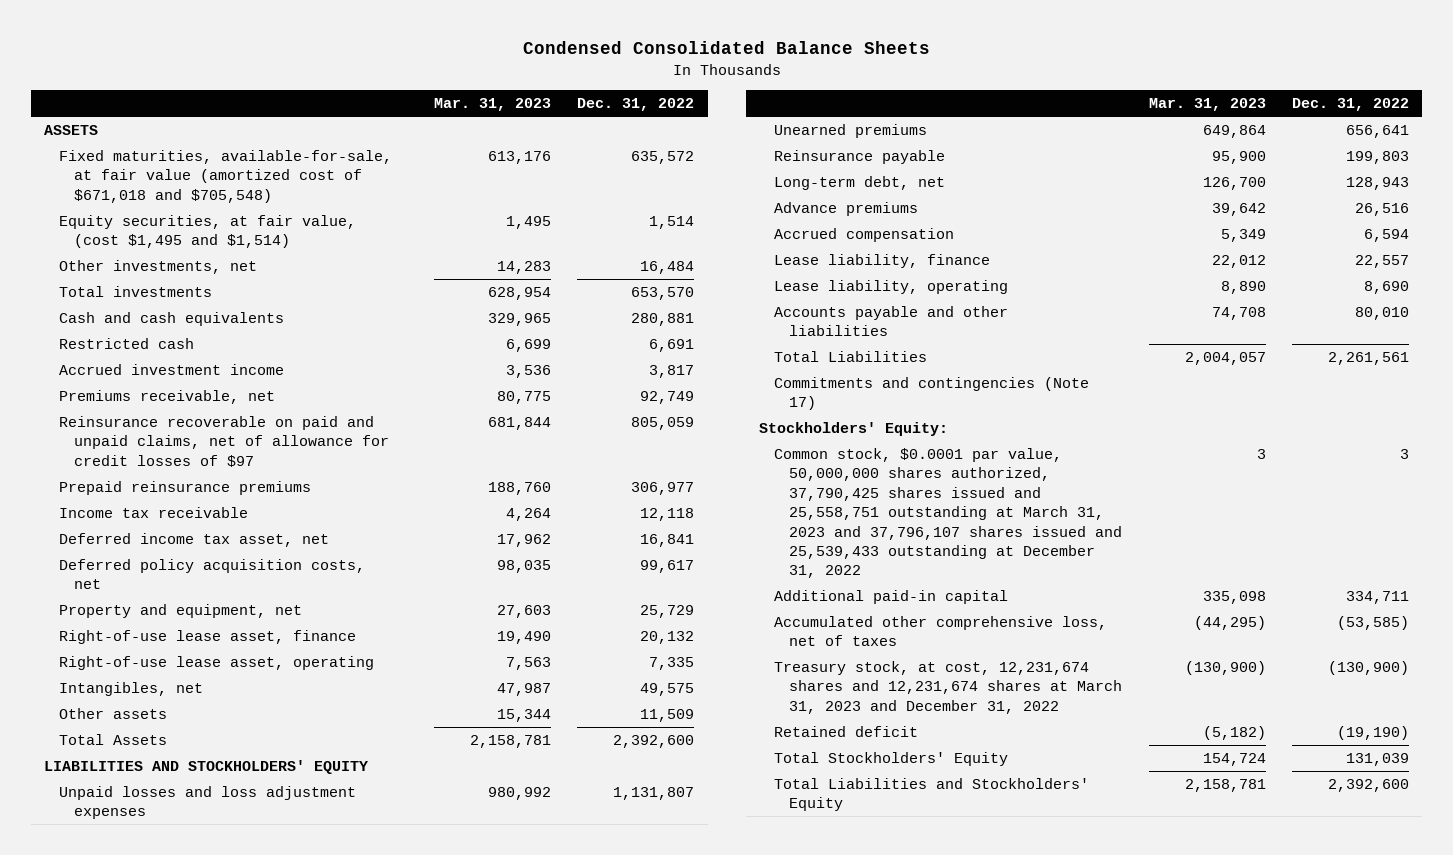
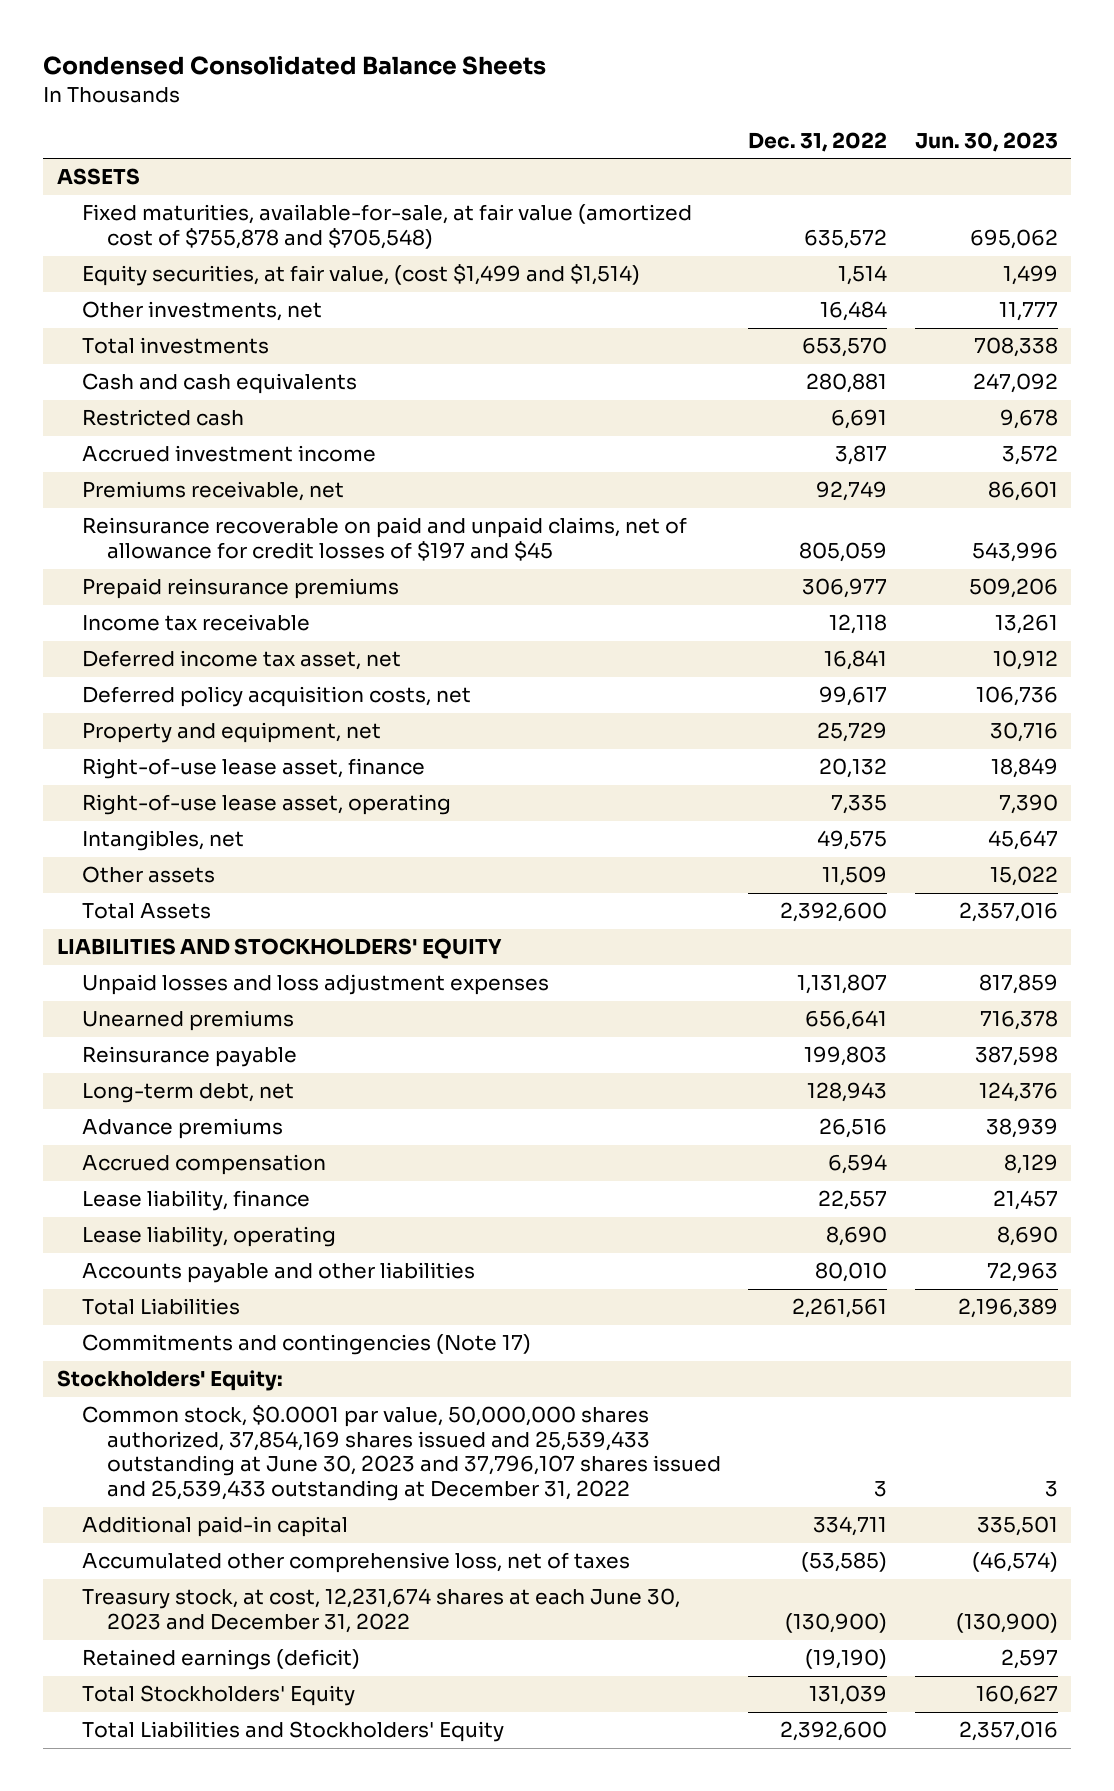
- | Mar. 31, 2023 | Dec. 31, 2022
+ | Dec. 31, 2022 | Jun. 30, 2023
- Fixed maturities, available-for-sale, at fair value (amortized cost of $671,018 and $705,548) | 613,176 | 635,572
- Equity securities, at fair value, (cost $1,495 and $1,514) | 1,495 | 1,514
+ Fixed maturities, available-for-sale, at fair value (amortized cost of $755,878 and $705,548) | 635,572 | 695,062
+ Equity securities, at fair value, (cost $1,499 and $1,514) | 1,514 | 1,499
- Reinsurance recoverable on paid and unpaid claims, net of allowance for credit losses of $97 | 681,844 | 805,059
+ Reinsurance recoverable on paid and unpaid claims, net of allowance for credit losses of $197 and $45 | 805,059 | 543,996
- Common stock, $0.0001 par value, 50,000,000 shares authorized, 37,790,425 shares issued and 25,558,751 outstanding at March 31, 2023 and 37,796,107 shares issued and 25,539,433 outstanding at December 31, 2022 | 3 | 3
+ Common stock, $0.0001 par value, 50,000,000 shares authorized, 37,854,169 shares issued and 25,539,433 outstanding at June 30, 2023 and 37,796,107 shares issued and 25,539,433 outstanding at December 31, 2022 | 3 | 3
- Treasury stock, at cost, 12,231,674 shares and 12,231,674 shares at March 31, 2023 and December 31, 2022 | (130,900) | (130,900)
- Retained deficit | (5,182) | (19,190)
+ Treasury stock, at cost, 12,231,674 shares at each June 30, 2023 and December 31, 2022 | (130,900) | (130,900)
+ Retained earnings (deficit) | (19,190) | 2,597

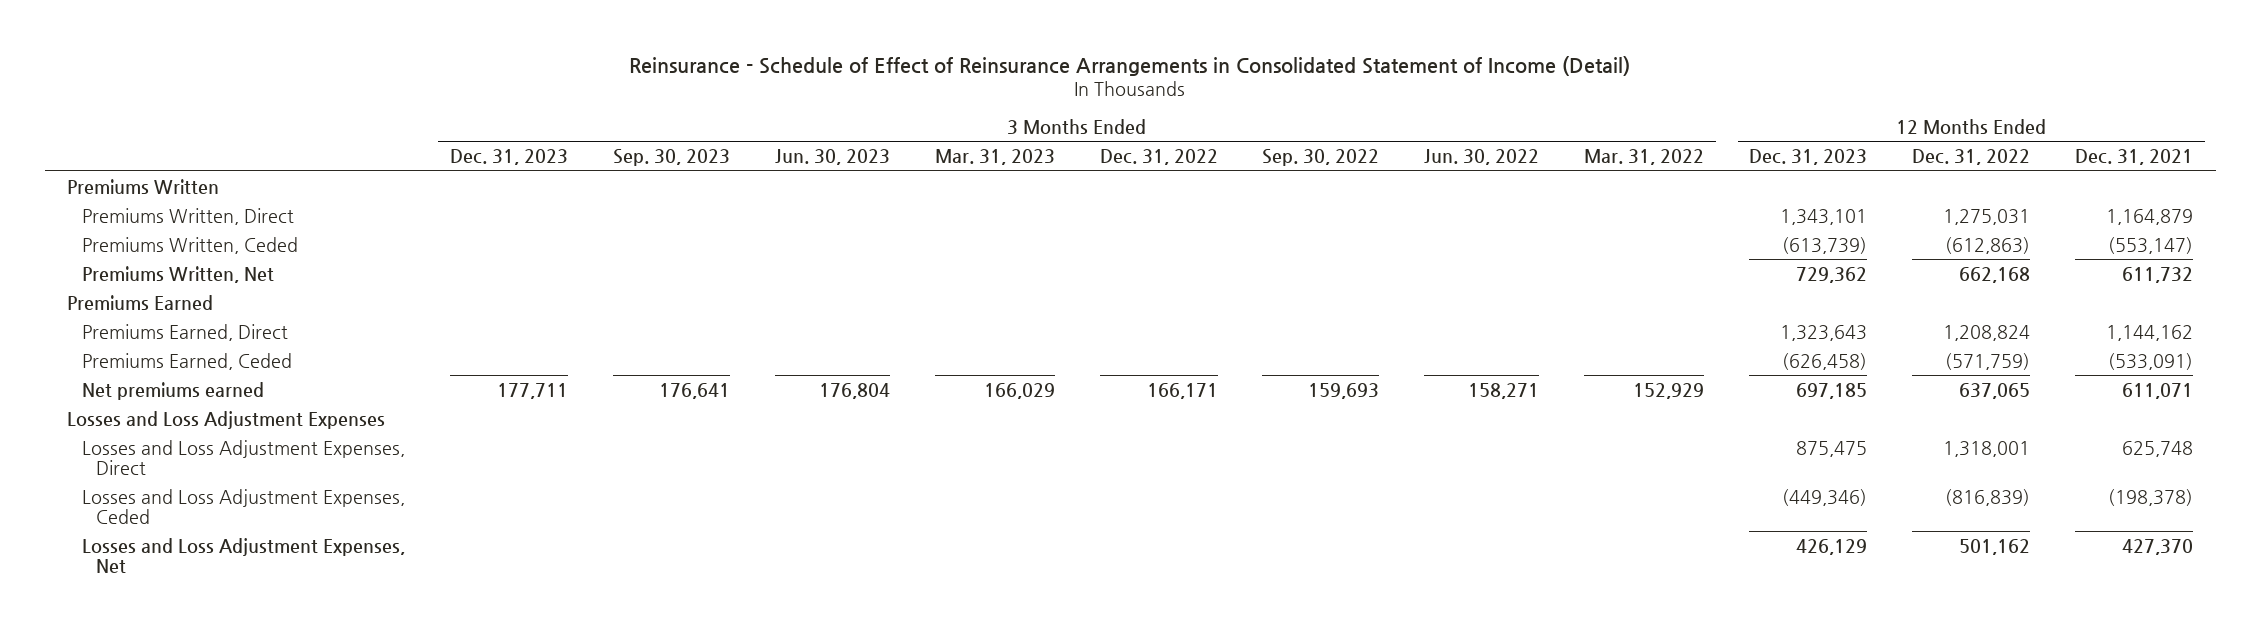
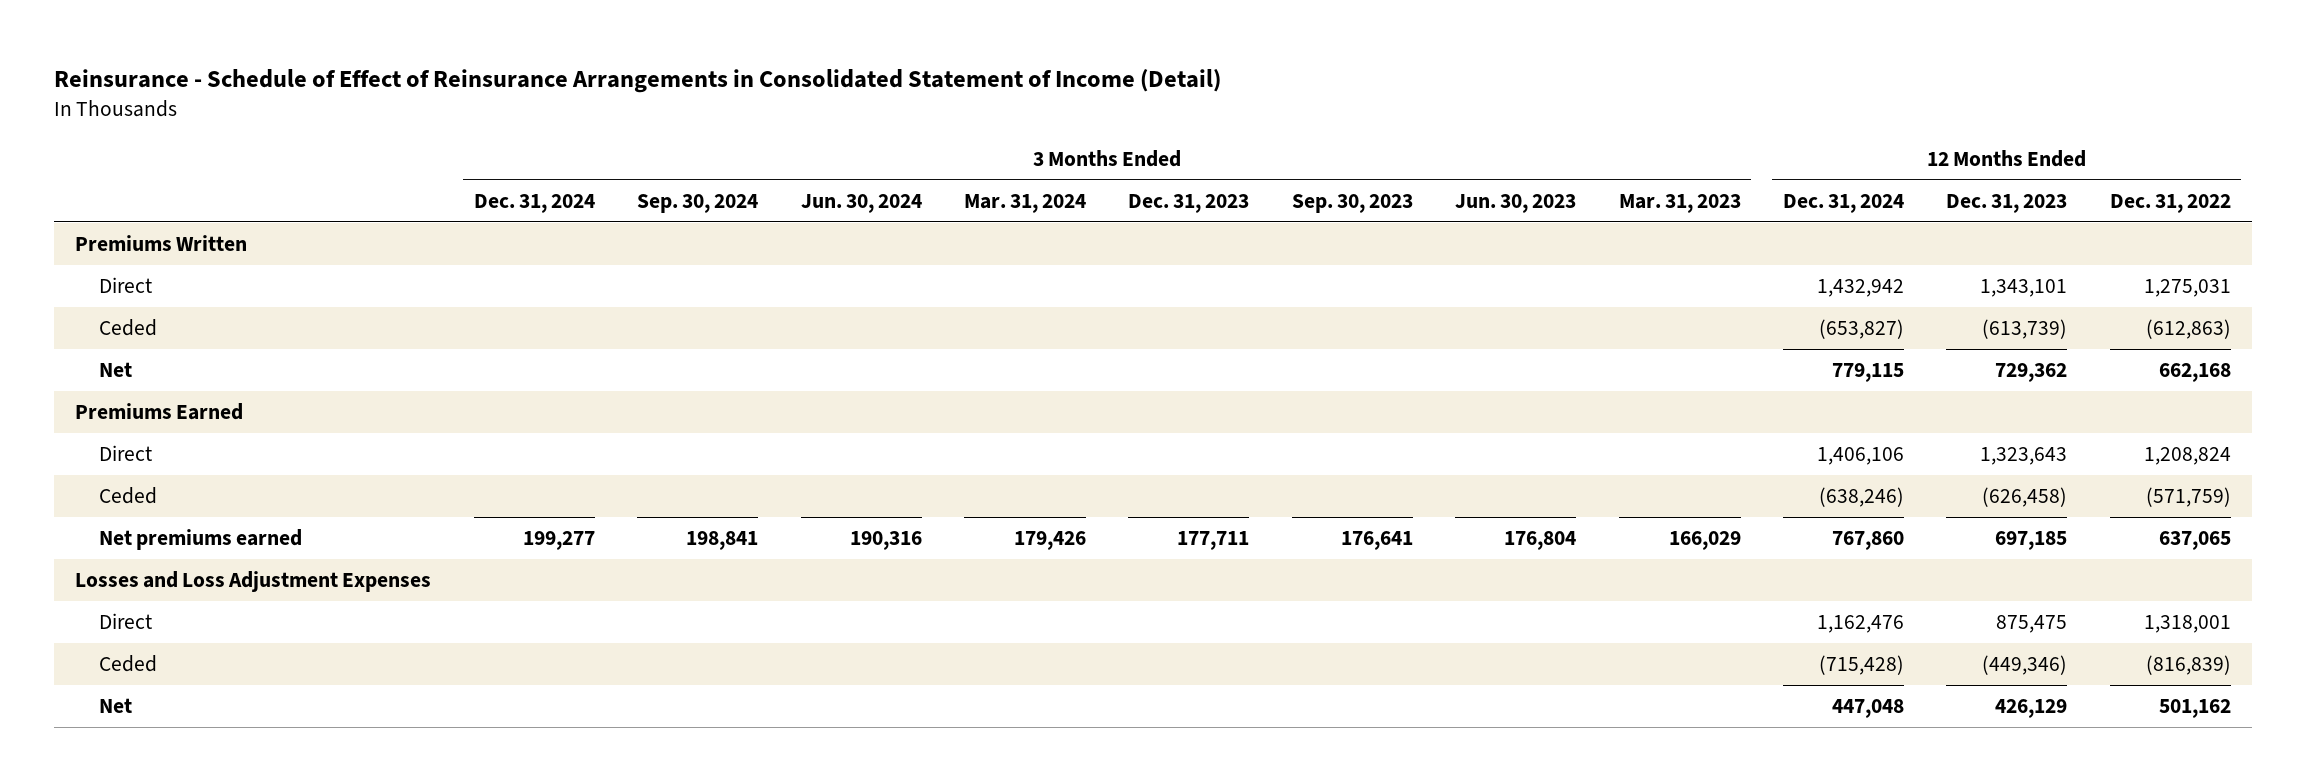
- | 3 Months Ended Dec. 31, 2023 | 3 Months Ended Sep. 30, 2023 | 3 Months Ended Jun. 30, 2023 | 3 Months Ended Mar. 31, 2023 | 3 Months Ended Dec. 31, 2022 | 3 Months Ended Sep. 30, 2022 | 3 Months Ended Jun. 30, 2022 | 3 Months Ended Mar. 31, 2022 | 12 Months Ended Dec. 31, 2023 | 12 Months Ended Dec. 31, 2022 | 12 Months Ended Dec. 31, 2021
+ | 3 Months Ended Dec. 31, 2024 | 3 Months Ended Sep. 30, 2024 | 3 Months Ended Jun. 30, 2024 | 3 Months Ended Mar. 31, 2024 | 3 Months Ended Dec. 31, 2023 | 3 Months Ended Sep. 30, 2023 | 3 Months Ended Jun. 30, 2023 | 3 Months Ended Mar. 31, 2023 | 12 Months Ended Dec. 31, 2024 | 12 Months Ended Dec. 31, 2023 | 12 Months Ended Dec. 31, 2022
- Premiums Written, Direct | | | | | | | | | 1,343,101 | 1,275,031 | 1,164,879
- Premiums Written, Ceded | | | | | | | | | (613,739) | (612,863) | (553,147)
- Premiums Written, Net | | | | | | | | | 729,362 | 662,168 | 611,732
+ Direct | | | | | | | | | 1,432,942 | 1,343,101 | 1,275,031
+ Ceded | | | | | | | | | (653,827) | (613,739) | (612,863)
+ Net | | | | | | | | | 779,115 | 729,362 | 662,168
- Premiums Earned, Direct | | | | | | | | | 1,323,643 | 1,208,824 | 1,144,162
- Premiums Earned, Ceded | | | | | | | | | (626,458) | (571,759) | (533,091)
+ Direct | | | | | | | | | 1,406,106 | 1,323,643 | 1,208,824
+ Ceded | | | | | | | | | (638,246) | (626,458) | (571,759)
- Losses and Loss Adjustment Expenses, Direct | | | | | | | | | 875,475 | 1,318,001 | 625,748
- Losses and Loss Adjustment Expenses, Ceded | | | | | | | | | (449,346) | (816,839) | (198,378)
- Losses and Loss Adjustment Expenses, Net | | | | | | | | | 426,129 | 501,162 | 427,370
+ Direct | | | | | | | | | 1,162,476 | 875,475 | 1,318,001
+ Ceded | | | | | | | | | (715,428) | (449,346) | (816,839)
+ Net | | | | | | | | | 447,048 | 426,129 | 501,162

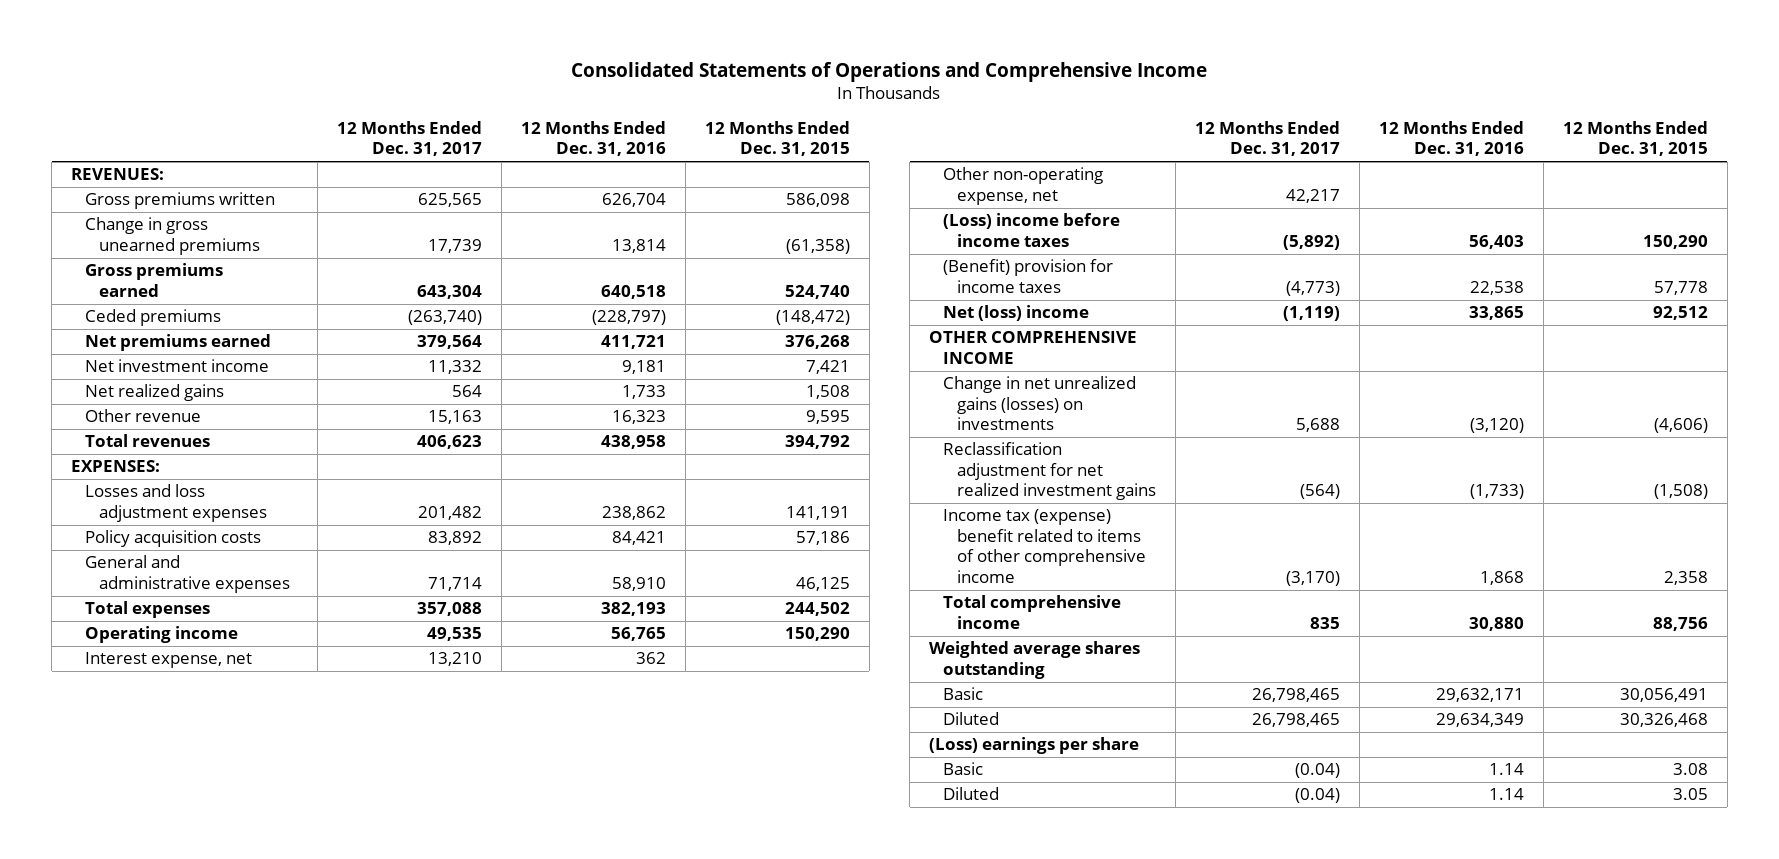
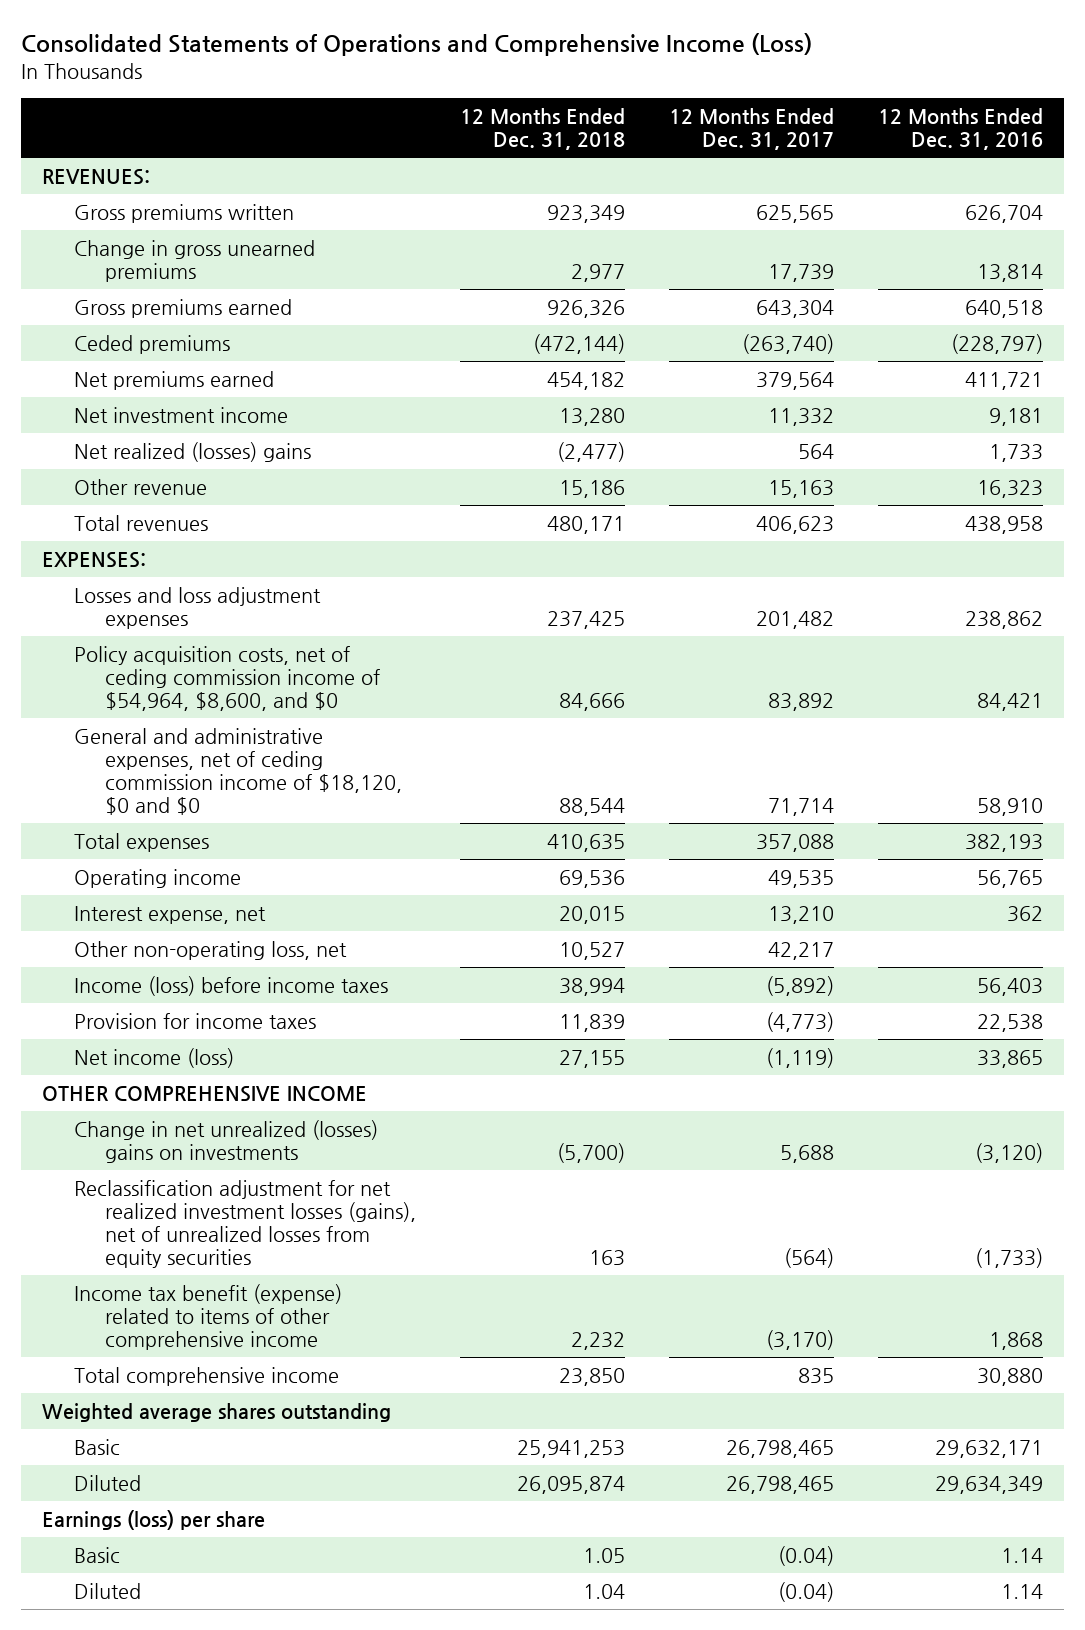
- Consolidated Statements of Operations and Comprehensive Income
+ Consolidated Statements of Operations and Comprehensive Income (Loss)
- | 12 Months Ended Dec. 31, 2017 | 12 Months Ended Dec. 31, 2016 | 12 Months Ended Dec. 31, 2015
+ | 12 Months Ended Dec. 31, 2018 | 12 Months Ended Dec. 31, 2017 | 12 Months Ended Dec. 31, 2016
- Net realized gains | 564 | 1,733 | 1,508
+ Net realized (losses) gains | (2,477) | 564 | 1,733
- Policy acquisition costs | 83,892 | 84,421 | 57,186
- General and administrative expenses | 71,714 | 58,910 | 46,125
+ Policy acquisition costs, net of ceding commission income of $54,964, $8,600, and $0 | 84,666 | 83,892 | 84,421
+ General and administrative expenses, net of ceding commission income of $18,120, $0 and $0 | 88,544 | 71,714 | 58,910
- Other non-operating expense, net | 42,217 | |
- (Loss) income before income taxes | (5,892) | 56,403 | 150,290
- (Benefit) provision for income taxes | (4,773) | 22,538 | 57,778
- Net (loss) income | (1,119) | 33,865 | 92,512
+ Other non-operating loss, net | 10,527 | 42,217 |
+ Income (loss) before income taxes | 38,994 | (5,892) | 56,403
+ Provision for income taxes | 11,839 | (4,773) | 22,538
+ Net income (loss) | 27,155 | (1,119) | 33,865
- Change in net unrealized gains (losses) on investments | 5,688 | (3,120) | (4,606)
- Reclassification adjustment for net realized investment gains | (564) | (1,733) | (1,508)
- Income tax (expense) benefit related to items of other comprehensive income | (3,170) | 1,868 | 2,358
+ Change in net unrealized (losses) gains on investments | (5,700) | 5,688 | (3,120)
+ Reclassification adjustment for net realized investment losses (gains), net of unrealized losses from equity securities | 163 | (564) | (1,733)
+ Income tax benefit (expense) related to items of other comprehensive income | 2,232 | (3,170) | 1,868
- (Loss) earnings per share
+ Earnings (loss) per share

